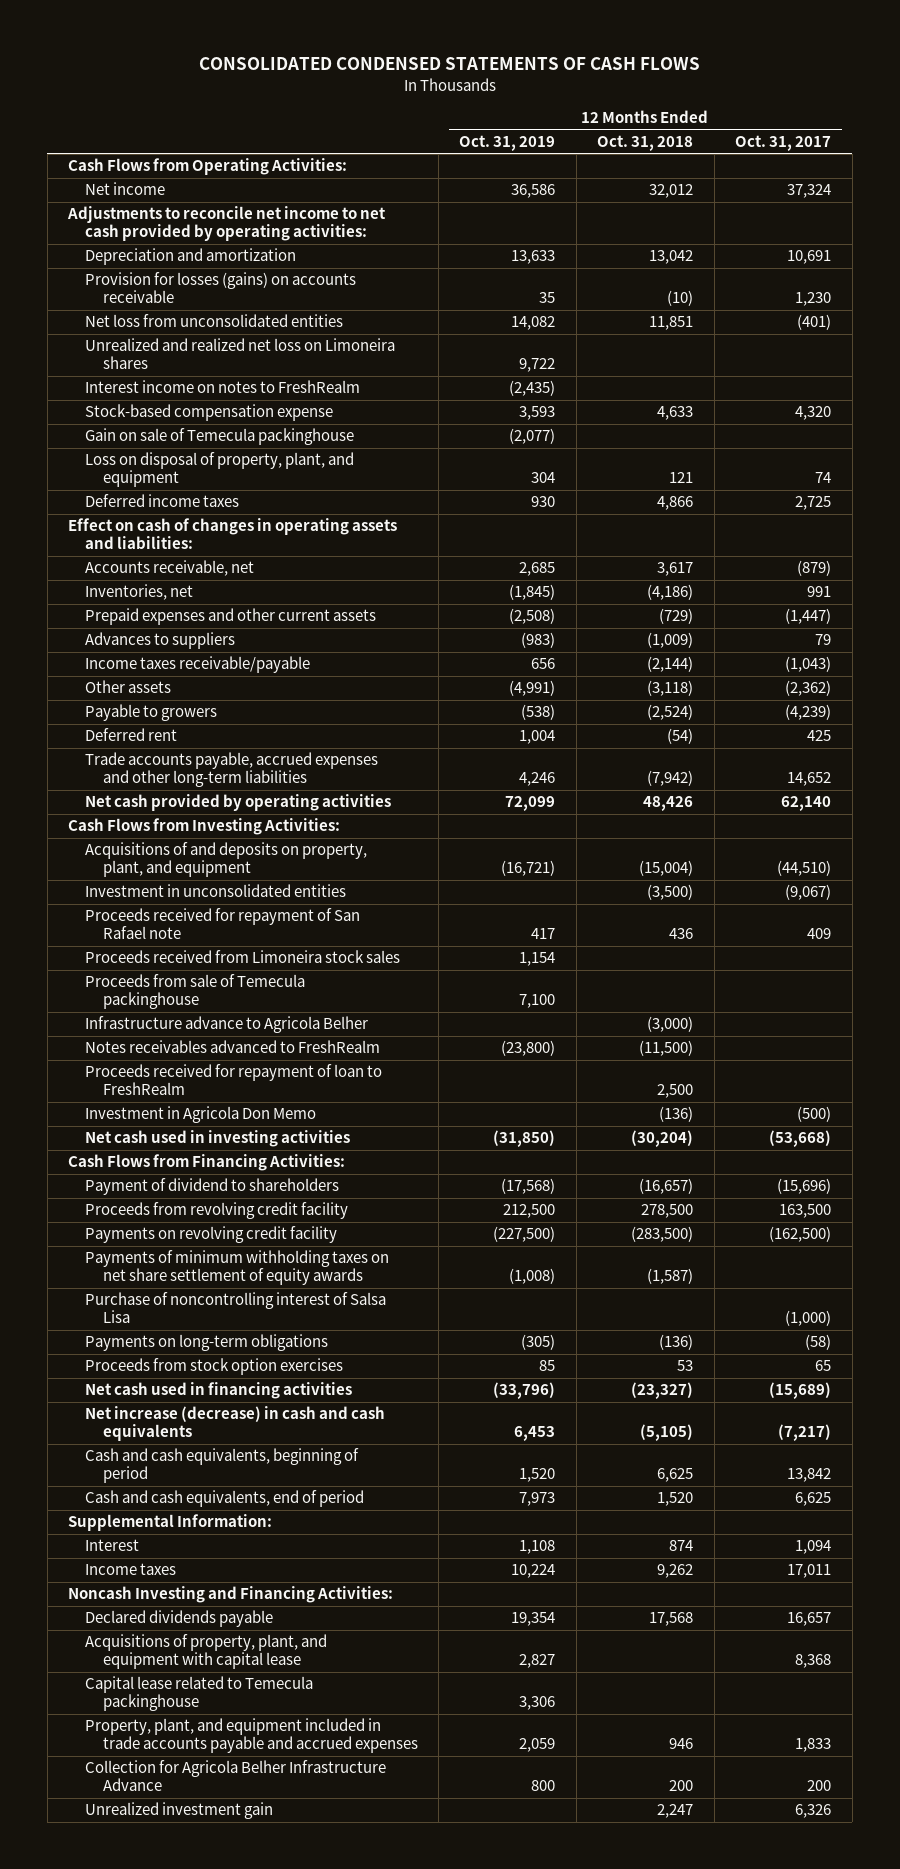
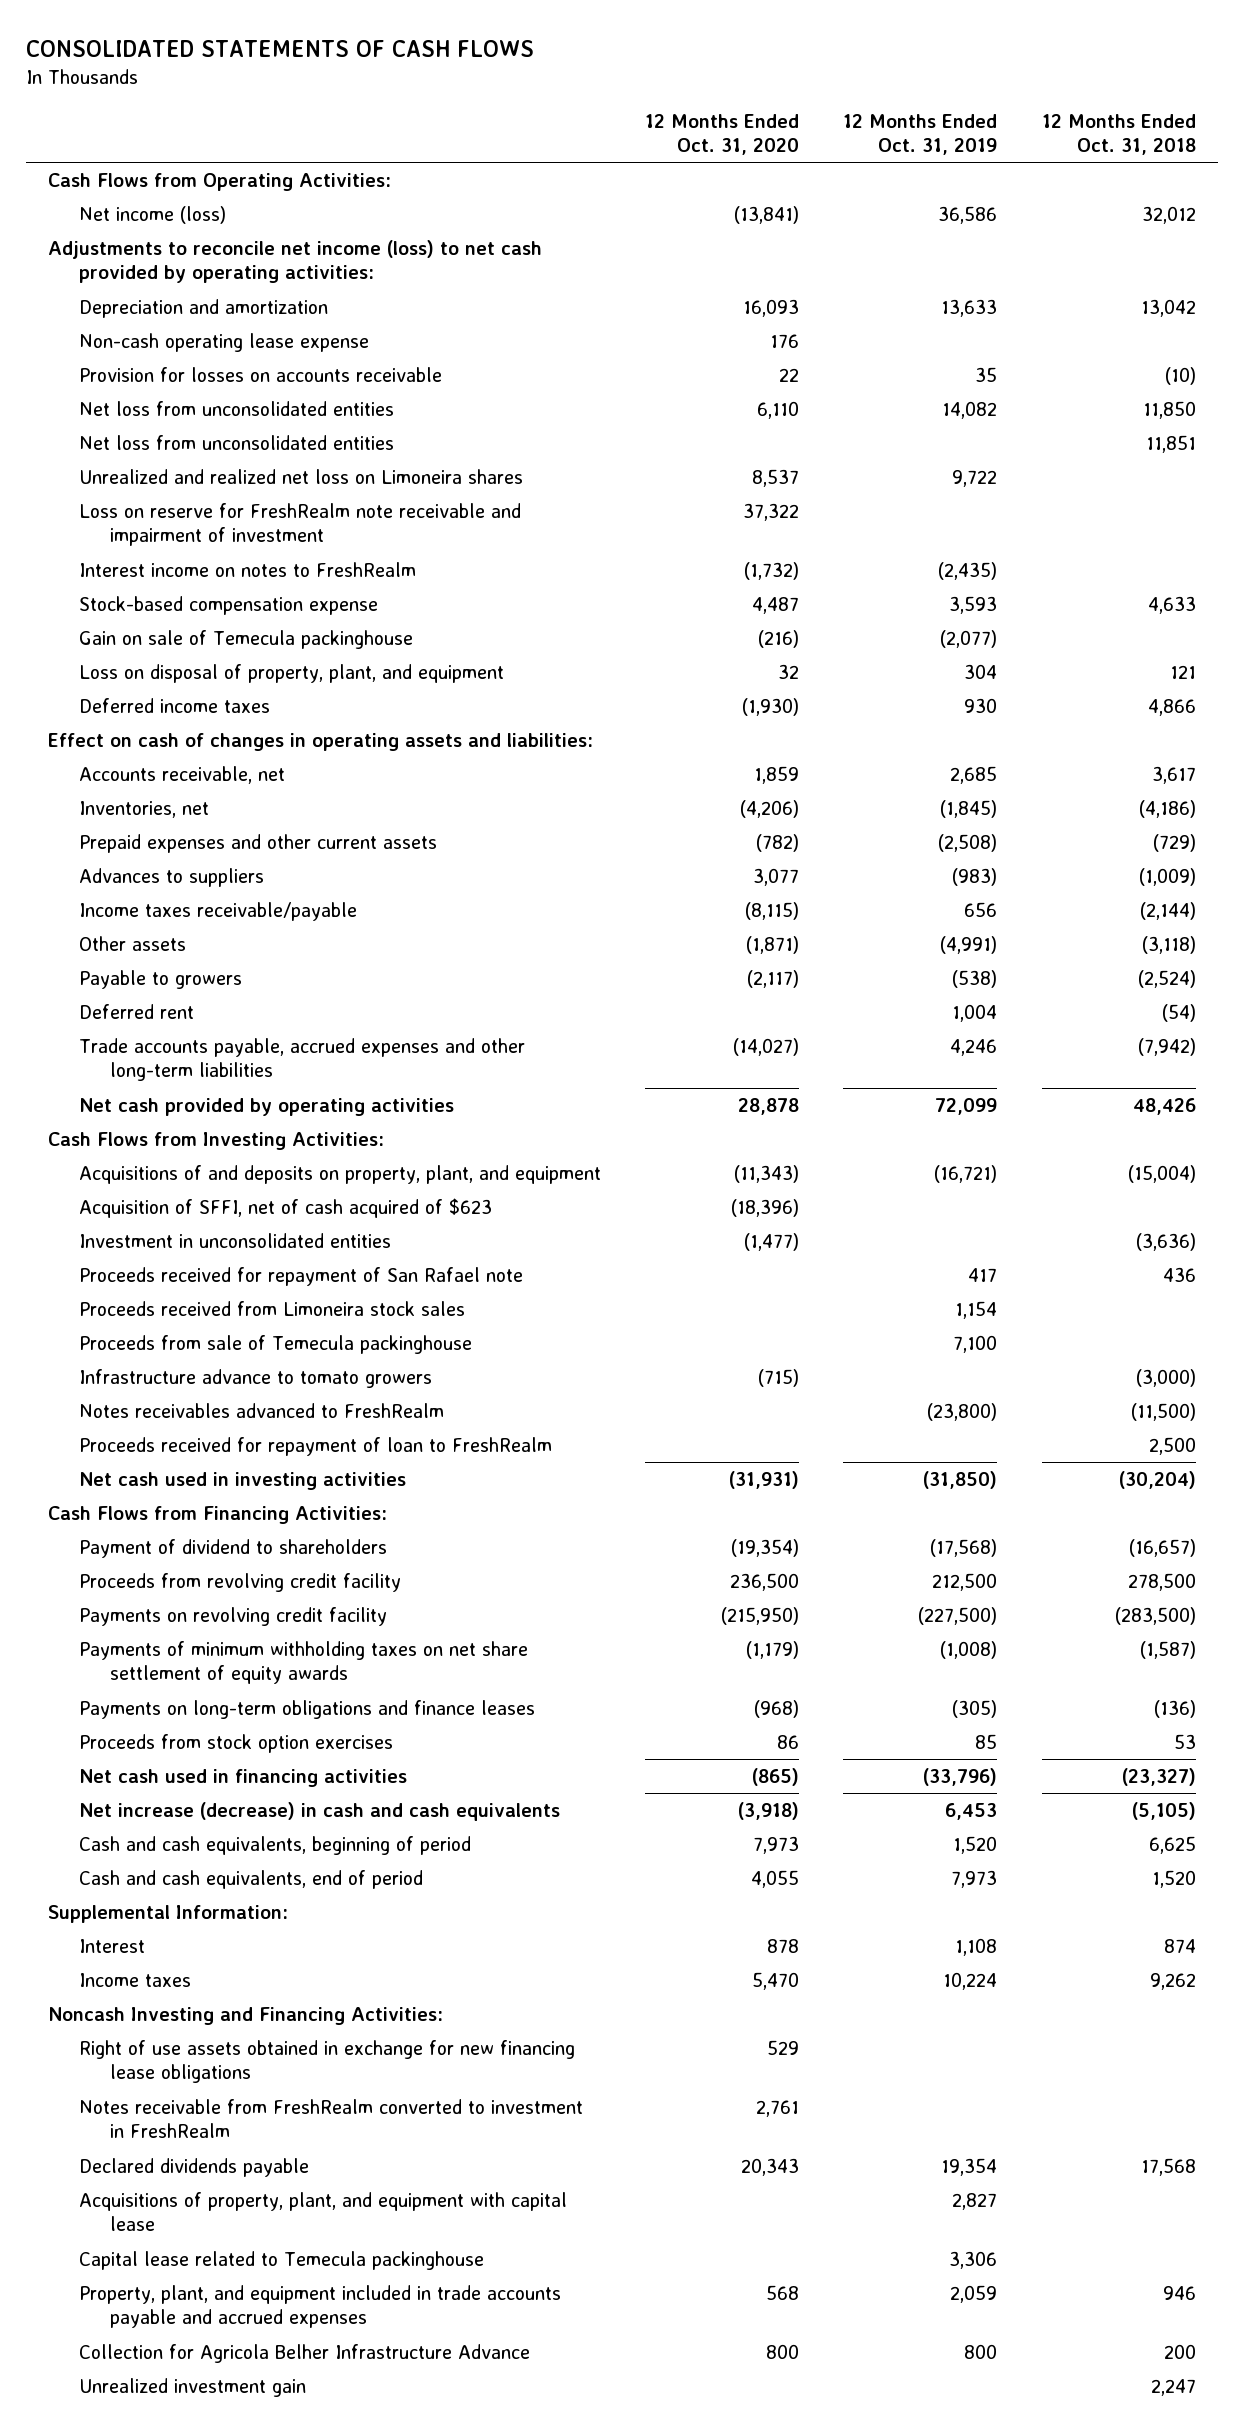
- CONSOLIDATED CONDENSED STATEMENTS OF CASH FLOWS
+ CONSOLIDATED STATEMENTS OF CASH FLOWS
- | 12 Months Ended Oct. 31, 2019 | 12 Months Ended Oct. 31, 2018 | 12 Months Ended Oct. 31, 2017
+ | 12 Months Ended Oct. 31, 2020 | 12 Months Ended Oct. 31, 2019 | 12 Months Ended Oct. 31, 2018
- Net income | 36,586 | 32,012 | 37,324
- Adjustments to reconcile net income to net cash provided by operating activities:
+ Net income (loss) | (13,841) | 36,586 | 32,012
+ Adjustments to reconcile net income (loss) to net cash provided by operating activities:
- Provision for losses (gains) on accounts receivable | 35 | (10) | 1,230
- Net loss from unconsolidated entities | 14,082 | 11,851 | (401)
+ Non-cash operating lease expense | 176 | |
+ Provision for losses on accounts receivable | 22 | 35 | (10)
+ Net loss from unconsolidated entities | 6,110 | 14,082 | 11,850
+ Net loss from unconsolidated entities | | | 11,851
+ Loss on reserve for FreshRealm note receivable and impairment of investment | 37,322 | |
- Investment in unconsolidated entities | | (3,500) | (9,067)
+ Acquisition of SFFI, net of cash acquired of $623 | (18,396) | |
+ Investment in unconsolidated entities | (1,477) | | (3,636)
- Infrastructure advance to Agricola Belher | | (3,000) |
+ Infrastructure advance to tomato growers | (715) | | (3,000)
- Investment in Agricola Don Memo | | (136) | (500)
- Purchase of noncontrolling interest of Salsa Lisa | | | (1,000)
- Payments on long-term obligations | (305) | (136) | (58)
+ Payments on long-term obligations and finance leases | (968) | (305) | (136)
+ Right of use assets obtained in exchange for new financing lease obligations | 529 | |
+ Notes receivable from FreshRealm converted to investment in FreshRealm | 2,761 | |

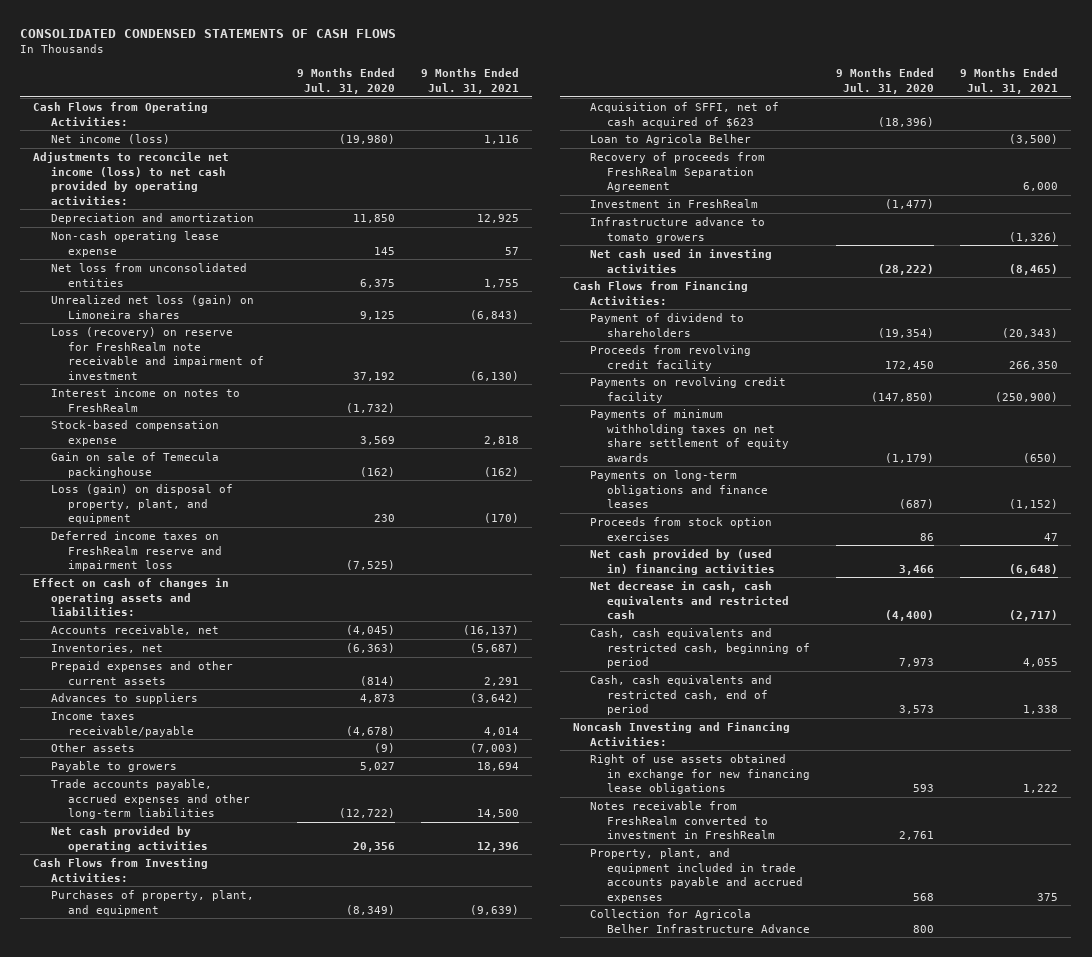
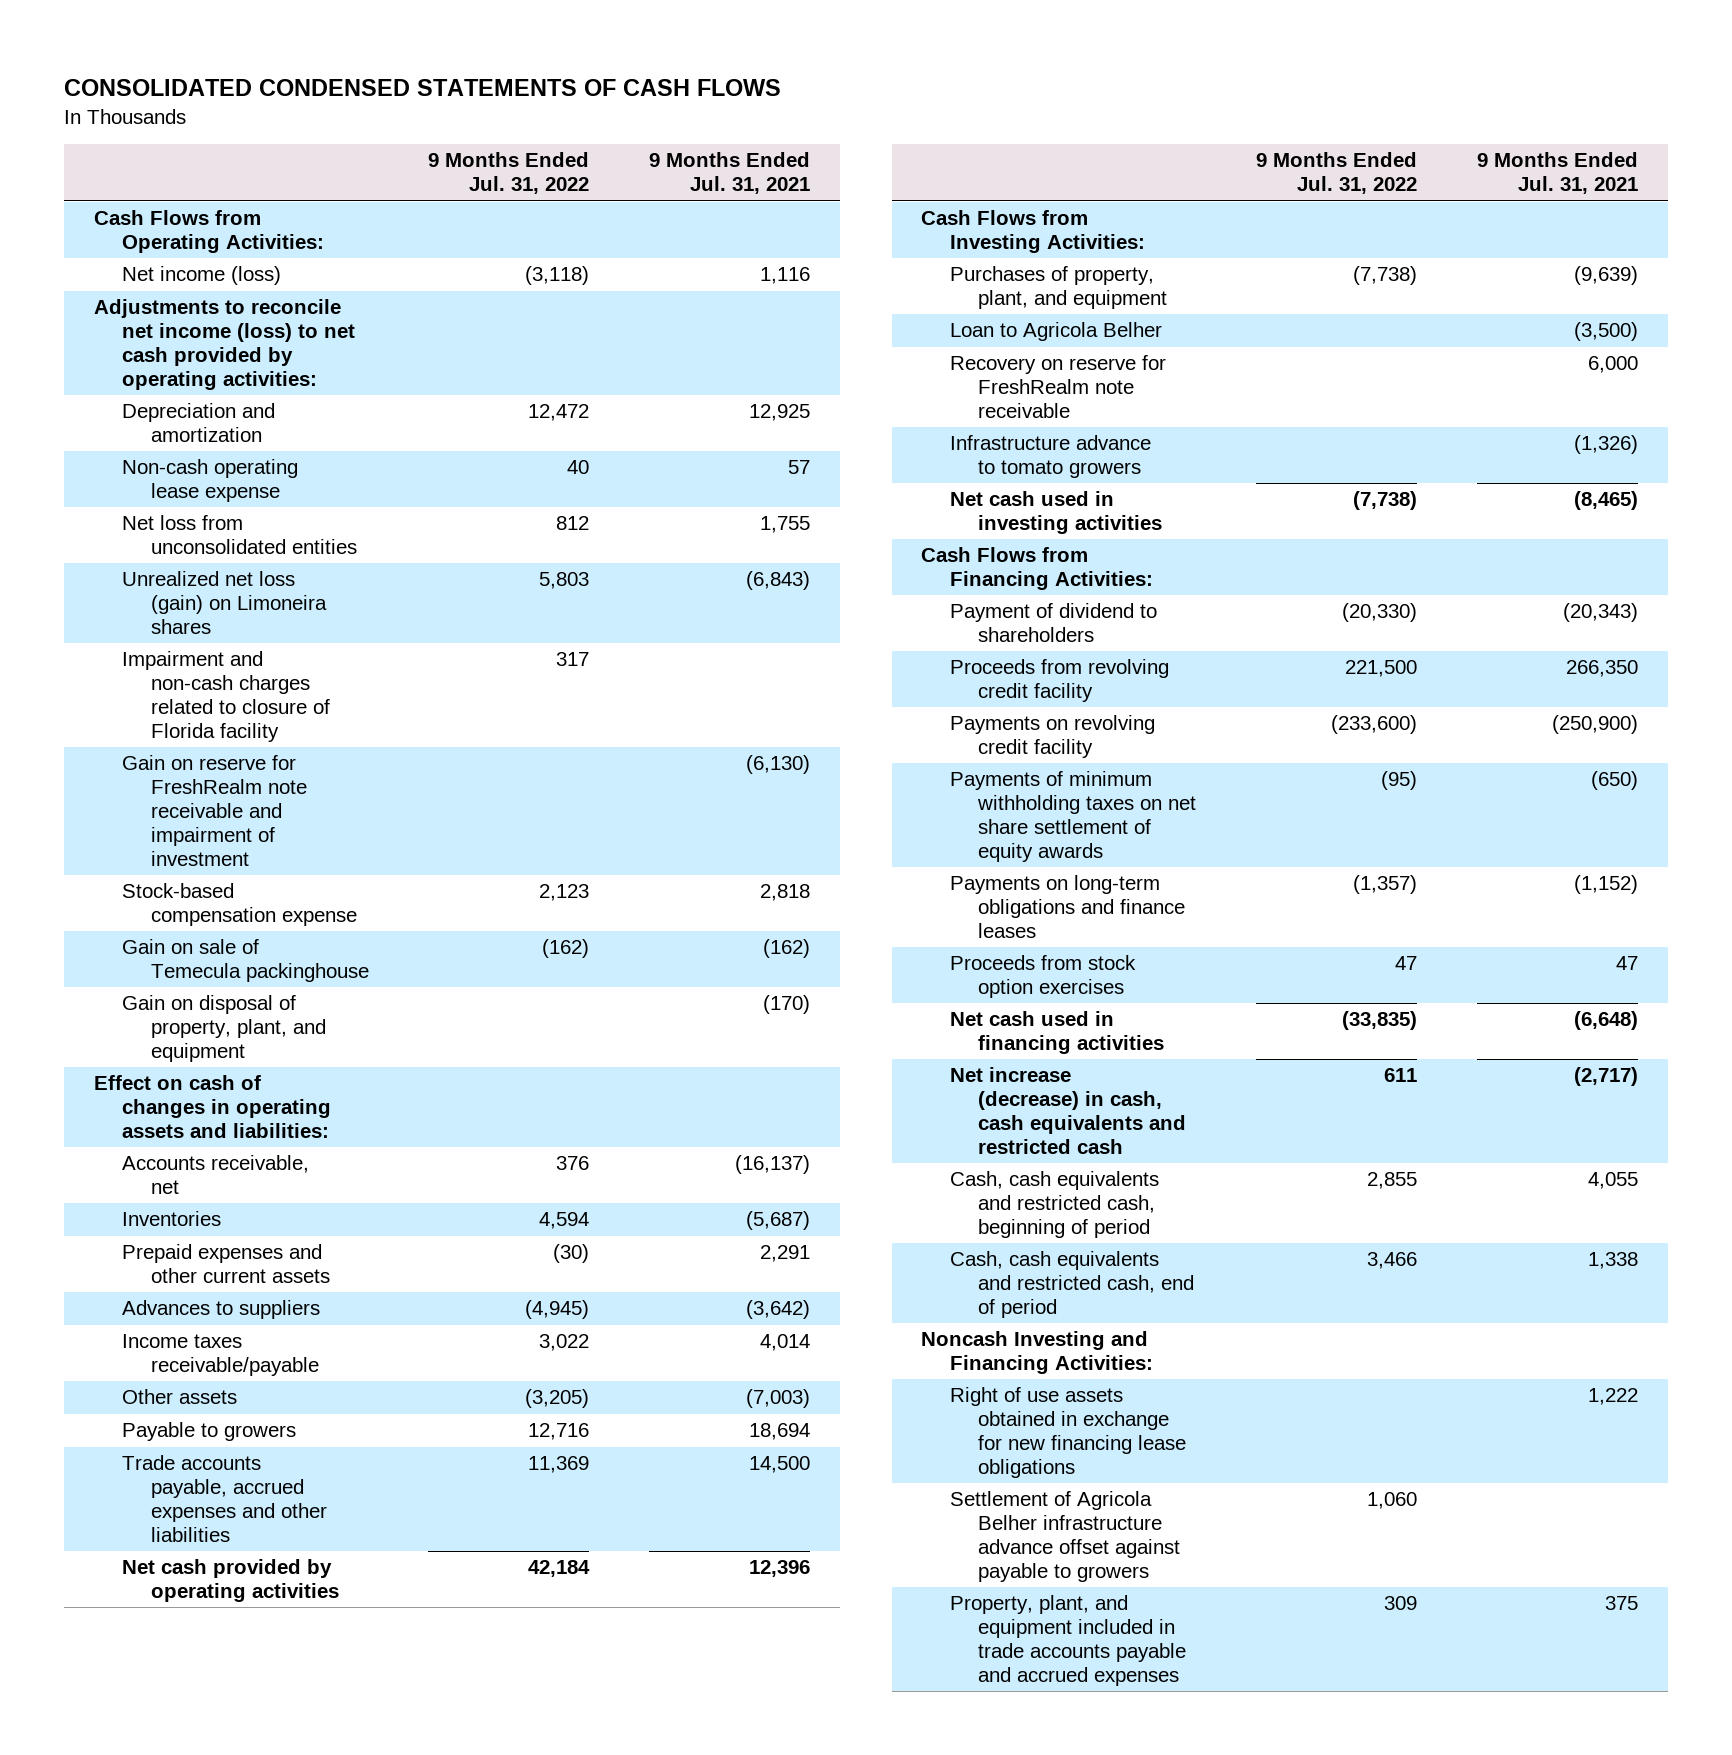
- | 9 Months Ended Jul. 31, 2020 | 9 Months Ended Jul. 31, 2021
+ | 9 Months Ended Jul. 31, 2022 | 9 Months Ended Jul. 31, 2021
- Loss (recovery) on reserve for FreshRealm note receivable and impairment of investment | 37,192 | (6,130)
- Interest income on notes to FreshRealm | (1,732) |
+ Impairment and non-cash charges related to closure of Florida facility | 317 |
+ Gain on reserve for FreshRealm note receivable and impairment of investment | | (6,130)
- Loss (gain) on disposal of property, plant, and equipment | 230 | (170)
- Deferred income taxes on FreshRealm reserve and impairment loss | (7,525) |
+ Gain on disposal of property, plant, and equipment | | (170)
- Inventories, net | (6,363) | (5,687)
+ Inventories | 4,594 | (5,687)
- Trade accounts payable, accrued expenses and other long-term liabilities | (12,722) | 14,500
+ Trade accounts payable, accrued expenses and other liabilities | 11,369 | 14,500
- Acquisition of SFFI, net of cash acquired of $623 | (18,396) |
- Recovery of proceeds from FreshRealm Separation Agreement | | 6,000
- Investment in FreshRealm | (1,477) |
+ Recovery on reserve for FreshRealm note receivable | | 6,000
- Net cash provided by (used in) financing activities | 3,466 | (6,648)
- Net decrease in cash, cash equivalents and restricted cash | (4,400) | (2,717)
+ Net cash used in financing activities | (33,835) | (6,648)
+ Net increase (decrease) in cash, cash equivalents and restricted cash | 611 | (2,717)
- Notes receivable from FreshRealm converted to investment in FreshRealm | 2,761 |
+ Settlement of Agricola Belher infrastructure advance offset against payable to growers | 1,060 |
- Collection for Agricola Belher Infrastructure Advance | 800 |

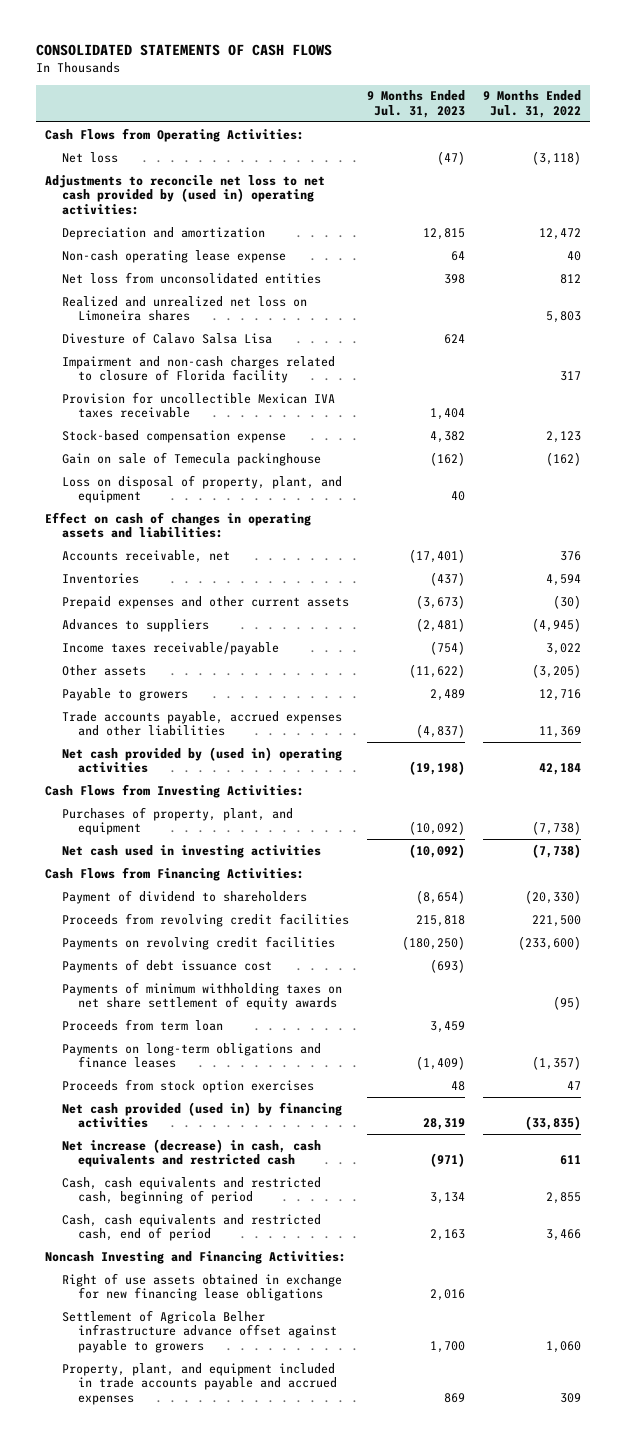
- CONSOLIDATED CONDENSED STATEMENTS OF CASH FLOWS
+ CONSOLIDATED STATEMENTS OF CASH FLOWS
- | 9 Months Ended Jul. 31, 2022 | 9 Months Ended Jul. 31, 2021
+ | 9 Months Ended Jul. 31, 2023 | 9 Months Ended Jul. 31, 2022
- Net income (loss) | (3,118) | 1,116
- Adjustments to reconcile net income (loss) to net cash provided by operating activities:
+ Net loss | (47) | (3,118)
+ Adjustments to reconcile net loss to net cash provided by (used in) operating activities:
- Unrealized net loss (gain) on Limoneira shares | 5,803 | (6,843)
+ Realized and unrealized net loss on Limoneira shares | | 5,803
+ Divesture of Calavo Salsa Lisa | 624 |
- Gain on reserve for FreshRealm note receivable and impairment of investment | | (6,130)
+ Provision for uncollectible Mexican IVA taxes receivable | 1,404 |
- Gain on disposal of property, plant, and equipment | | (170)
+ Loss on disposal of property, plant, and equipment | 40 |
- Net cash provided by operating activities | 42,184 | 12,396
+ Net cash provided by (used in) operating activities | (19,198) | 42,184
- Loan to Agricola Belher | | (3,500)
- Recovery on reserve for FreshRealm note receivable | | 6,000
- Infrastructure advance to tomato growers | | (1,326)
- Proceeds from revolving credit facility | 221,500 | 266,350
- Payments on revolving credit facility | (233,600) | (250,900)
+ Proceeds from revolving credit facilities | 215,818 | 221,500
+ Payments on revolving credit facilities | (180,250) | (233,600)
+ Payments of debt issuance cost | (693) |
+ Proceeds from term loan | 3,459 |
- Net cash used in financing activities | (33,835) | (6,648)
+ Net cash provided (used in) by financing activities | 28,319 | (33,835)

